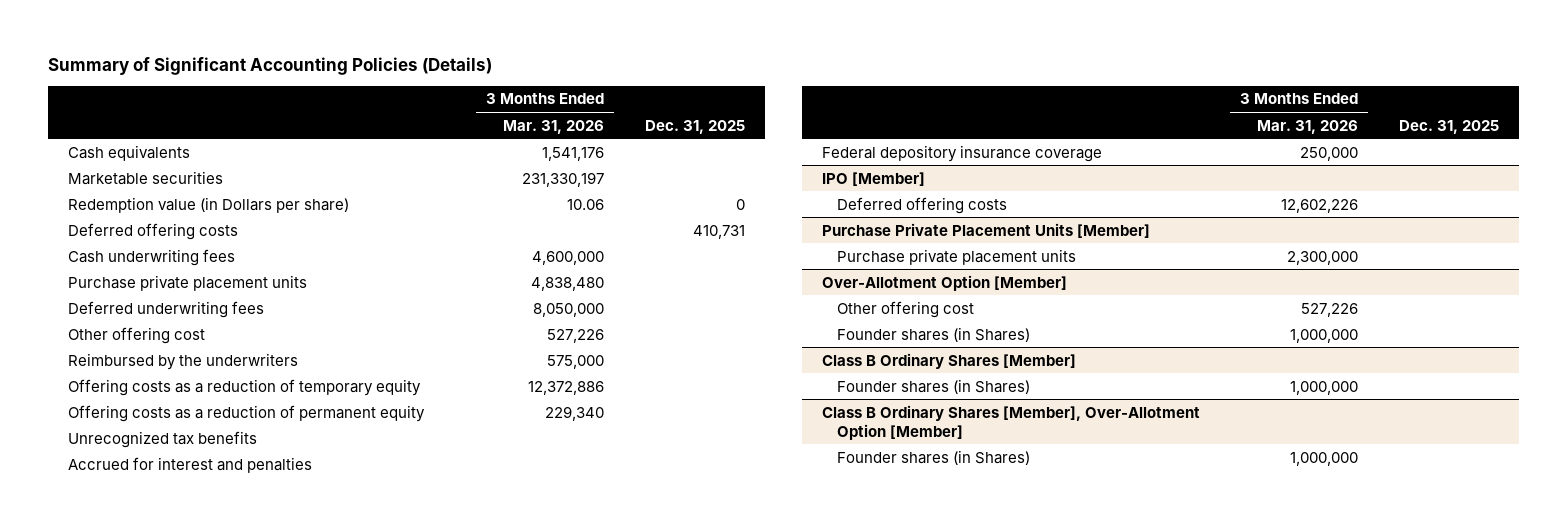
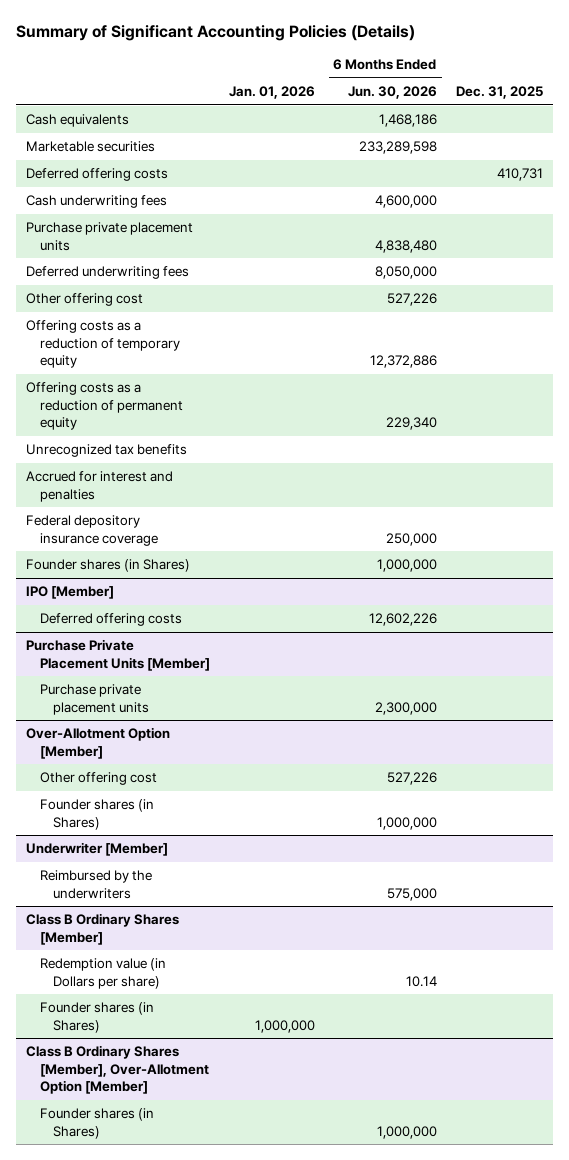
- | 3 Months Ended Mar. 31, 2026 | Dec. 31, 2025
+ | Jan. 01, 2026 | 6 Months Ended Jun. 30, 2026 | Dec. 31, 2025
- Redemption value (in Dollars per share) | 10.06 | 0
- Reimbursed by the underwriters | 575,000 |
+ Founder shares (in Shares) | | 1,000,000 |
+ Underwriter [Member]
+ Reimbursed by the underwriters | | 575,000 |
@ Class B Ordinary Shares [Member]
+ Redemption value (in Dollars per share) | | 10.14 |

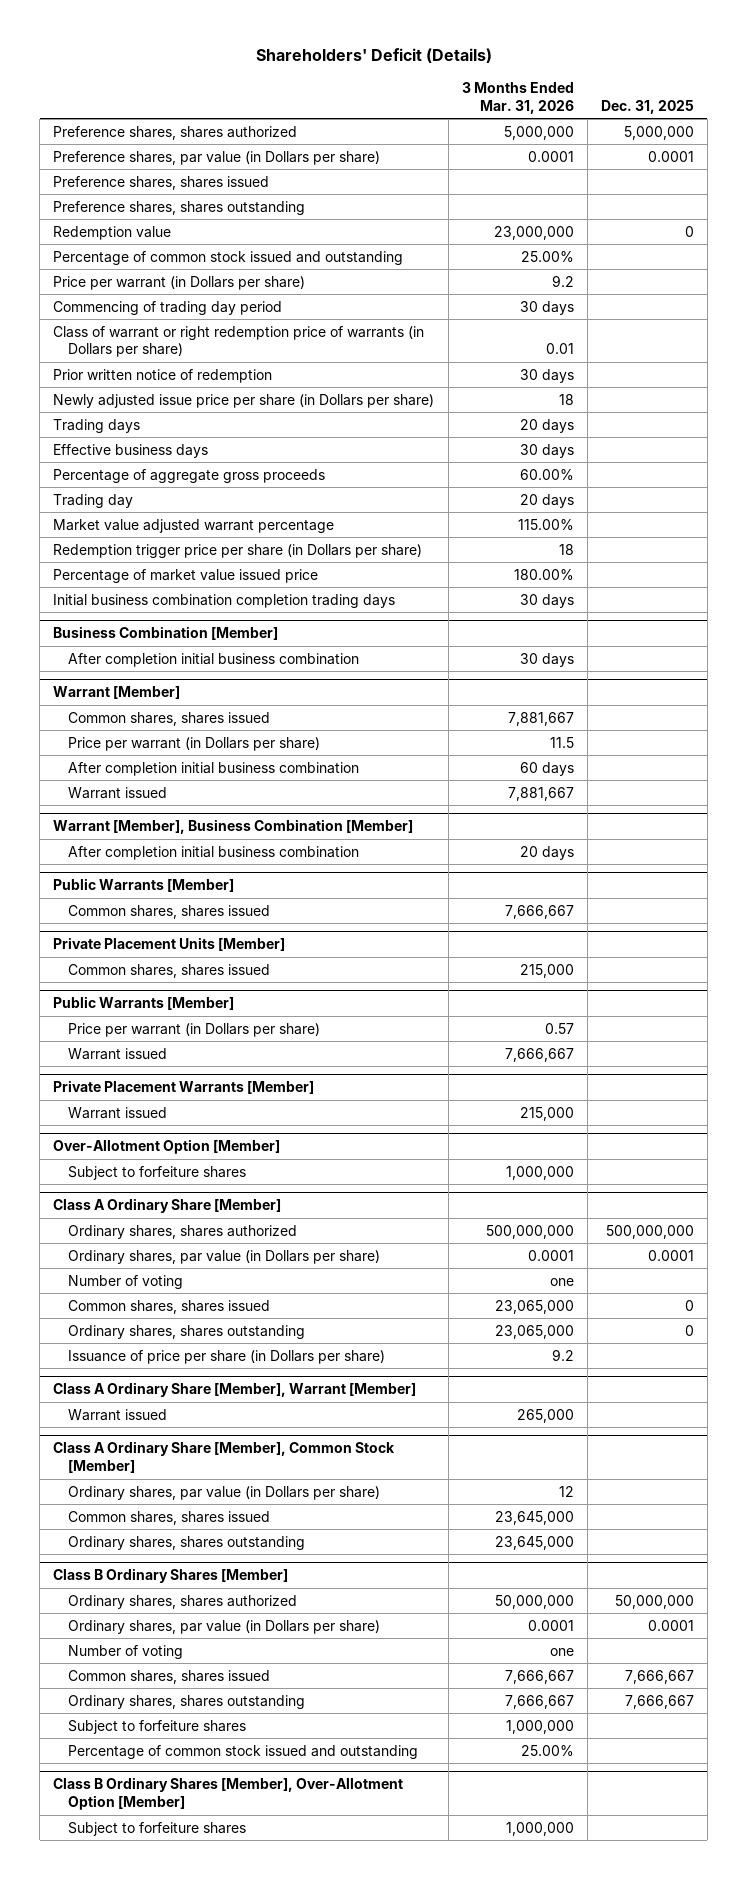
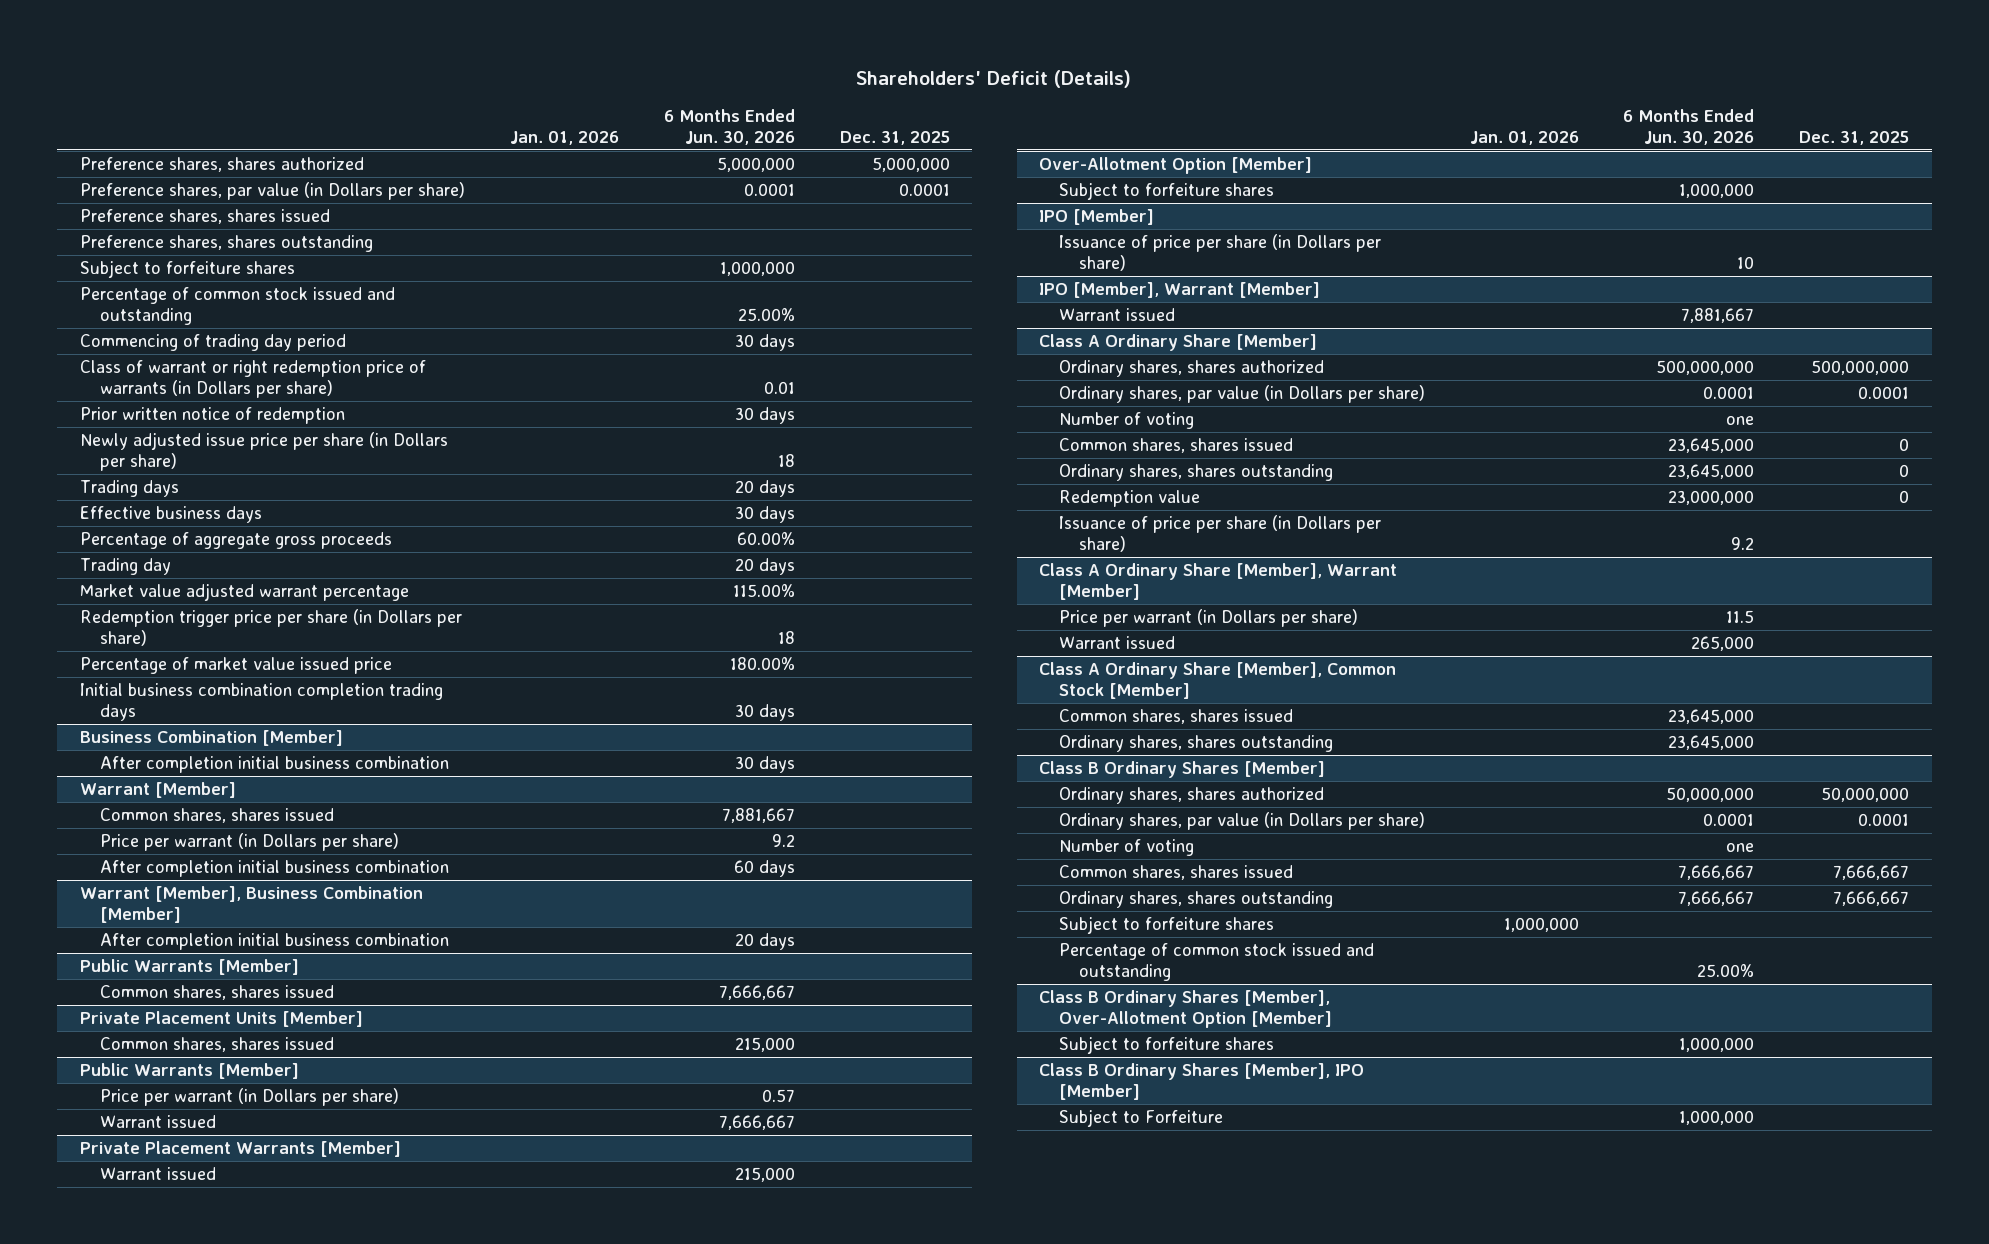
- | 3 Months Ended Mar. 31, 2026 | Dec. 31, 2025
+ | Jan. 01, 2026 | 6 Months Ended Jun. 30, 2026 | Dec. 31, 2025
- Redemption value | 23,000,000 | 0
+ Subject to forfeiture shares | | 1,000,000 |
- Price per warrant (in Dollars per share) | 9.2 |
@ Warrant [Member]
- Warrant issued | 7,881,667 |
+ IPO [Member]
+ Issuance of price per share (in Dollars per share) | | 10 |
+ IPO [Member], Warrant [Member]
+ Warrant issued | | 7,881,667 |
@ Class A Ordinary Share [Member]
+ Redemption value | | 23,000,000 | 0
@ Class A Ordinary Share [Member], Warrant [Member]
+ Price per warrant (in Dollars per share) | | 11.5 |
@ Class A Ordinary Share [Member], Common Stock [Member]
- Ordinary shares, par value (in Dollars per share) | 12 |
+ Class B Ordinary Shares [Member], IPO [Member]
+ Subject to Forfeiture | | 1,000,000 |

